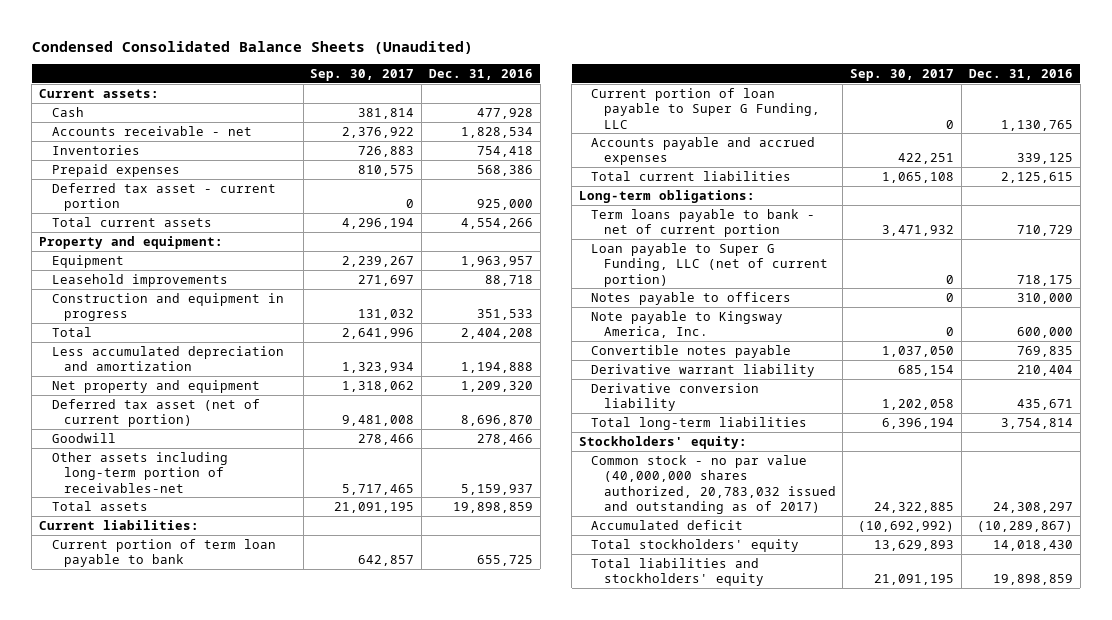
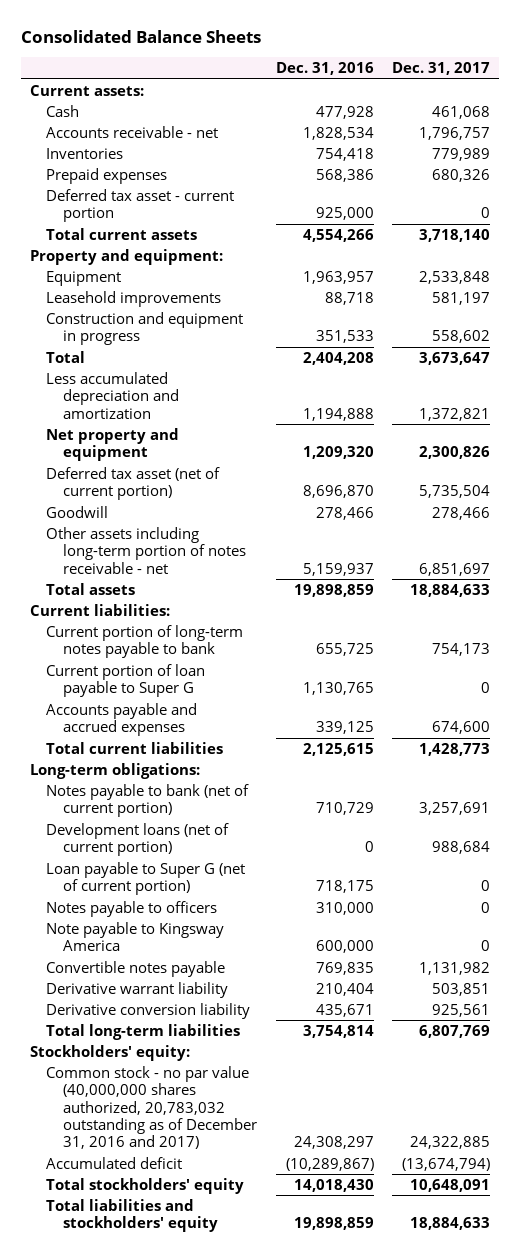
- Condensed Consolidated Balance Sheets (Unaudited)
+ Consolidated Balance Sheets
- | Sep. 30, 2017 | Dec. 31, 2016
+ | Dec. 31, 2016 | Dec. 31, 2017
- Other assets including long-term portion of receivables-net | 5,717,465 | 5,159,937
+ Other assets including long-term portion of notes receivable - net | 5,159,937 | 6,851,697
- Current portion of term loan payable to bank | 642,857 | 655,725
- Current portion of loan payable to Super G Funding, LLC | 0 | 1,130,765
+ Current portion of long-term notes payable to bank | 655,725 | 754,173
+ Current portion of loan payable to Super G | 1,130,765 | 0
- Term loans payable to bank - net of current portion | 3,471,932 | 710,729
- Loan payable to Super G Funding, LLC (net of current portion) | 0 | 718,175
+ Notes payable to bank (net of current portion) | 710,729 | 3,257,691
+ Development loans (net of current portion) | 0 | 988,684
+ Loan payable to Super G (net of current portion) | 718,175 | 0
- Note payable to Kingsway America, Inc. | 0 | 600,000
+ Note payable to Kingsway America | 600,000 | 0
- Common stock - no par value (40,000,000 shares authorized, 20,783,032 issued and outstanding as of 2017) | 24,322,885 | 24,308,297
+ Common stock - no par value (40,000,000 shares authorized, 20,783,032 outstanding as of December 31, 2016 and 2017) | 24,308,297 | 24,322,885

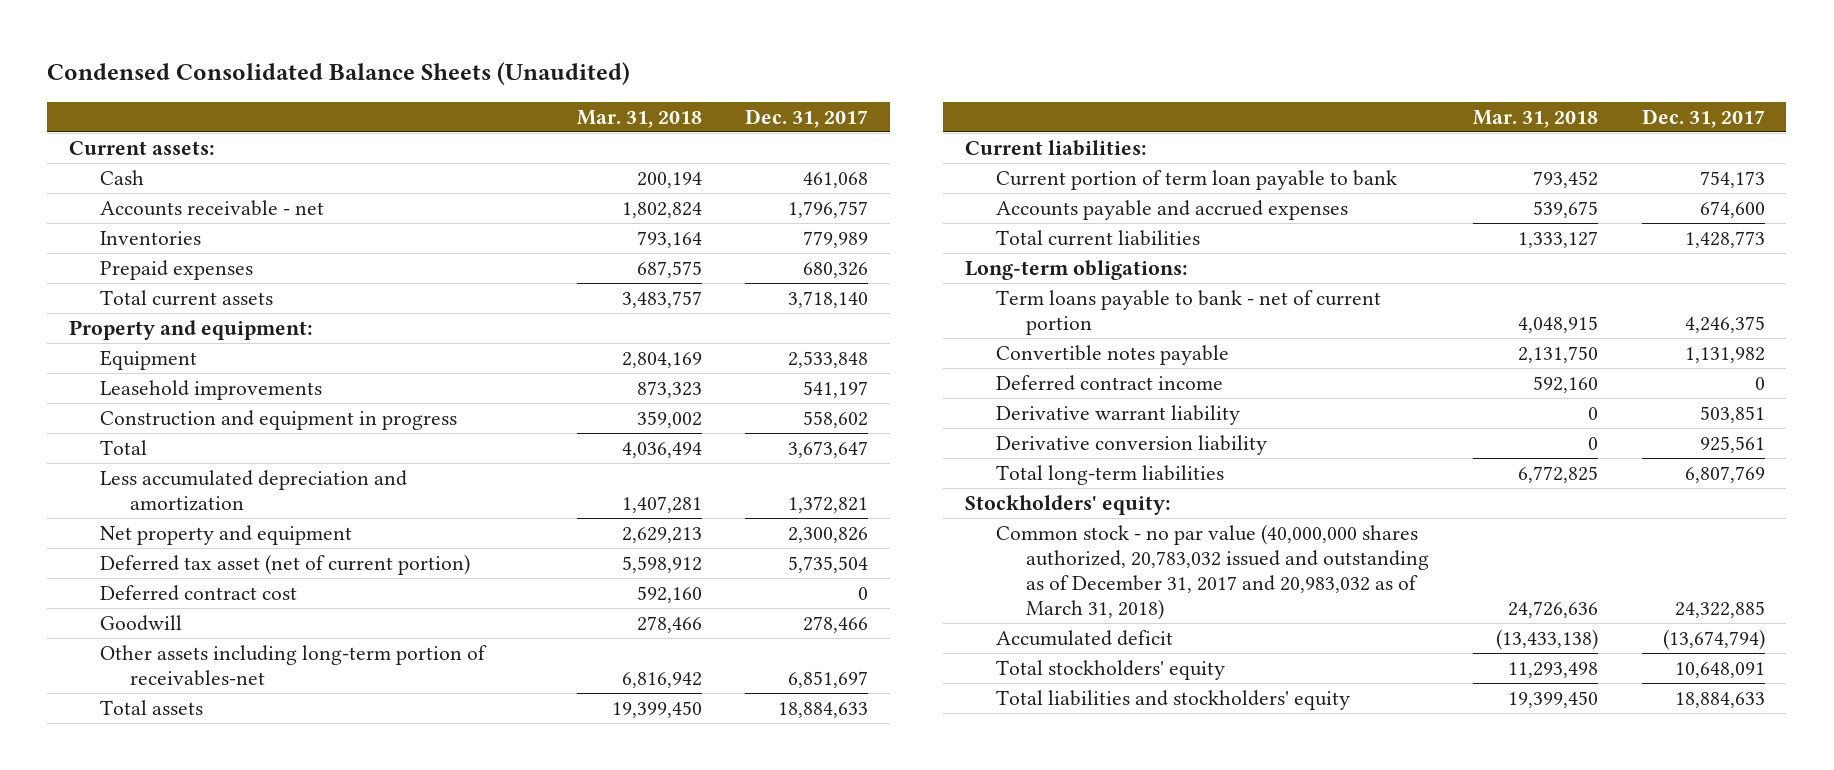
- Consolidated Balance Sheets
+ Condensed Consolidated Balance Sheets (Unaudited)
- | Dec. 31, 2016 | Dec. 31, 2017
+ | Mar. 31, 2018 | Dec. 31, 2017
- Deferred tax asset - current portion | 925,000 | 0
- Leasehold improvements | 88,718 | 581,197
+ Leasehold improvements | 873,323 | 541,197
+ Deferred contract cost | 592,160 | 0
- Other assets including long-term portion of notes receivable - net | 5,159,937 | 6,851,697
+ Other assets including long-term portion of receivables-net | 6,816,942 | 6,851,697
- Current portion of long-term notes payable to bank | 655,725 | 754,173
- Current portion of loan payable to Super G | 1,130,765 | 0
+ Current portion of term loan payable to bank | 793,452 | 754,173
- Notes payable to bank (net of current portion) | 710,729 | 3,257,691
- Development loans (net of current portion) | 0 | 988,684
- Loan payable to Super G (net of current portion) | 718,175 | 0
- Notes payable to officers | 310,000 | 0
- Note payable to Kingsway America | 600,000 | 0
+ Term loans payable to bank - net of current portion | 4,048,915 | 4,246,375
+ Deferred contract income | 592,160 | 0
- Common stock - no par value (40,000,000 shares authorized, 20,783,032 outstanding as of December 31, 2016 and 2017) | 24,308,297 | 24,322,885
+ Common stock - no par value (40,000,000 shares authorized, 20,783,032 issued and outstanding as of December 31, 2017 and 20,983,032 as of March 31, 2018) | 24,726,636 | 24,322,885

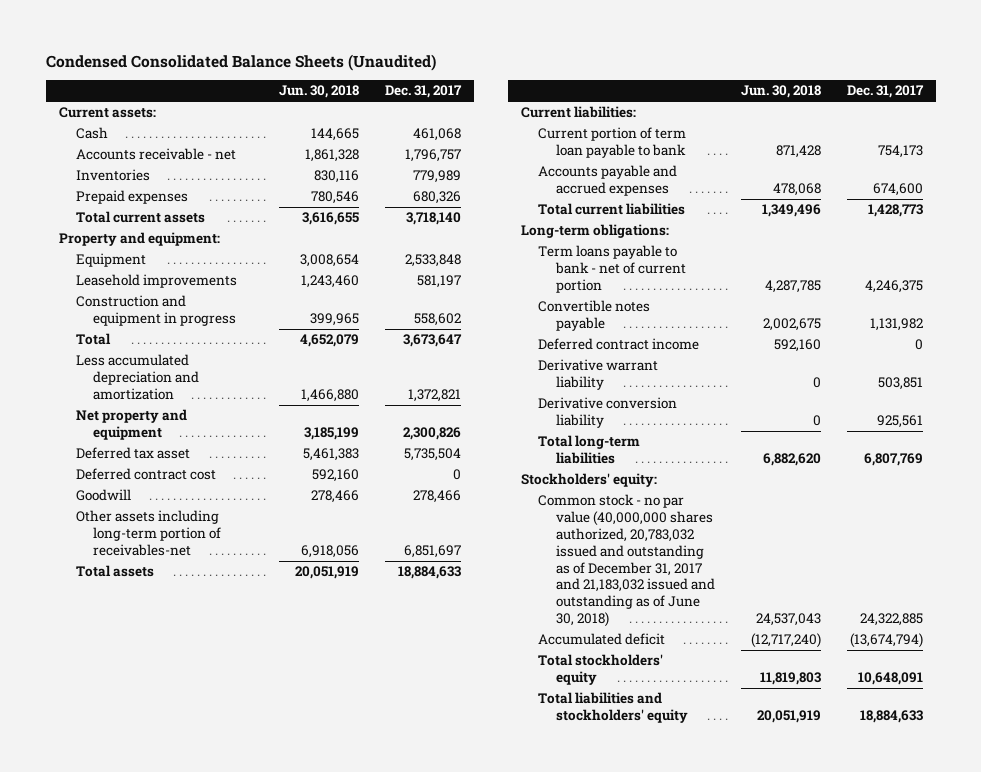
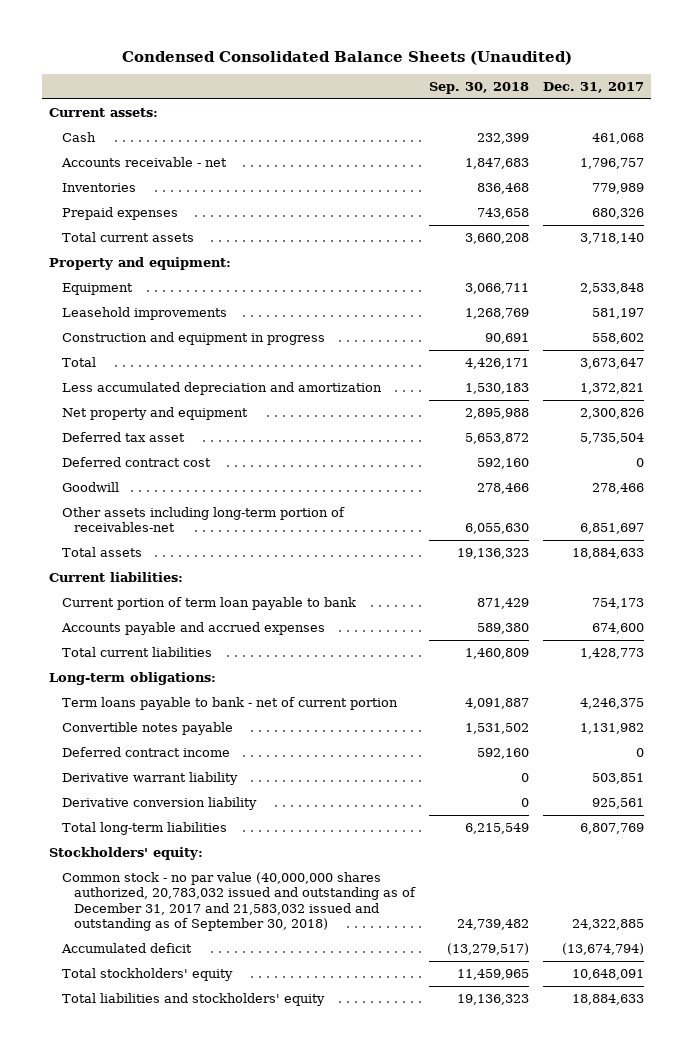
- | Jun. 30, 2018 | Dec. 31, 2017
+ | Sep. 30, 2018 | Dec. 31, 2017
- Common stock - no par value (40,000,000 shares authorized, 20,783,032 issued and outstanding as of December 31, 2017 and 21,183,032 issued and outstanding as of June 30, 2018) | 24,537,043 | 24,322,885
+ Common stock - no par value (40,000,000 shares authorized, 20,783,032 issued and outstanding as of December 31, 2017 and 21,583,032 issued and outstanding as of September 30, 2018) | 24,739,482 | 24,322,885

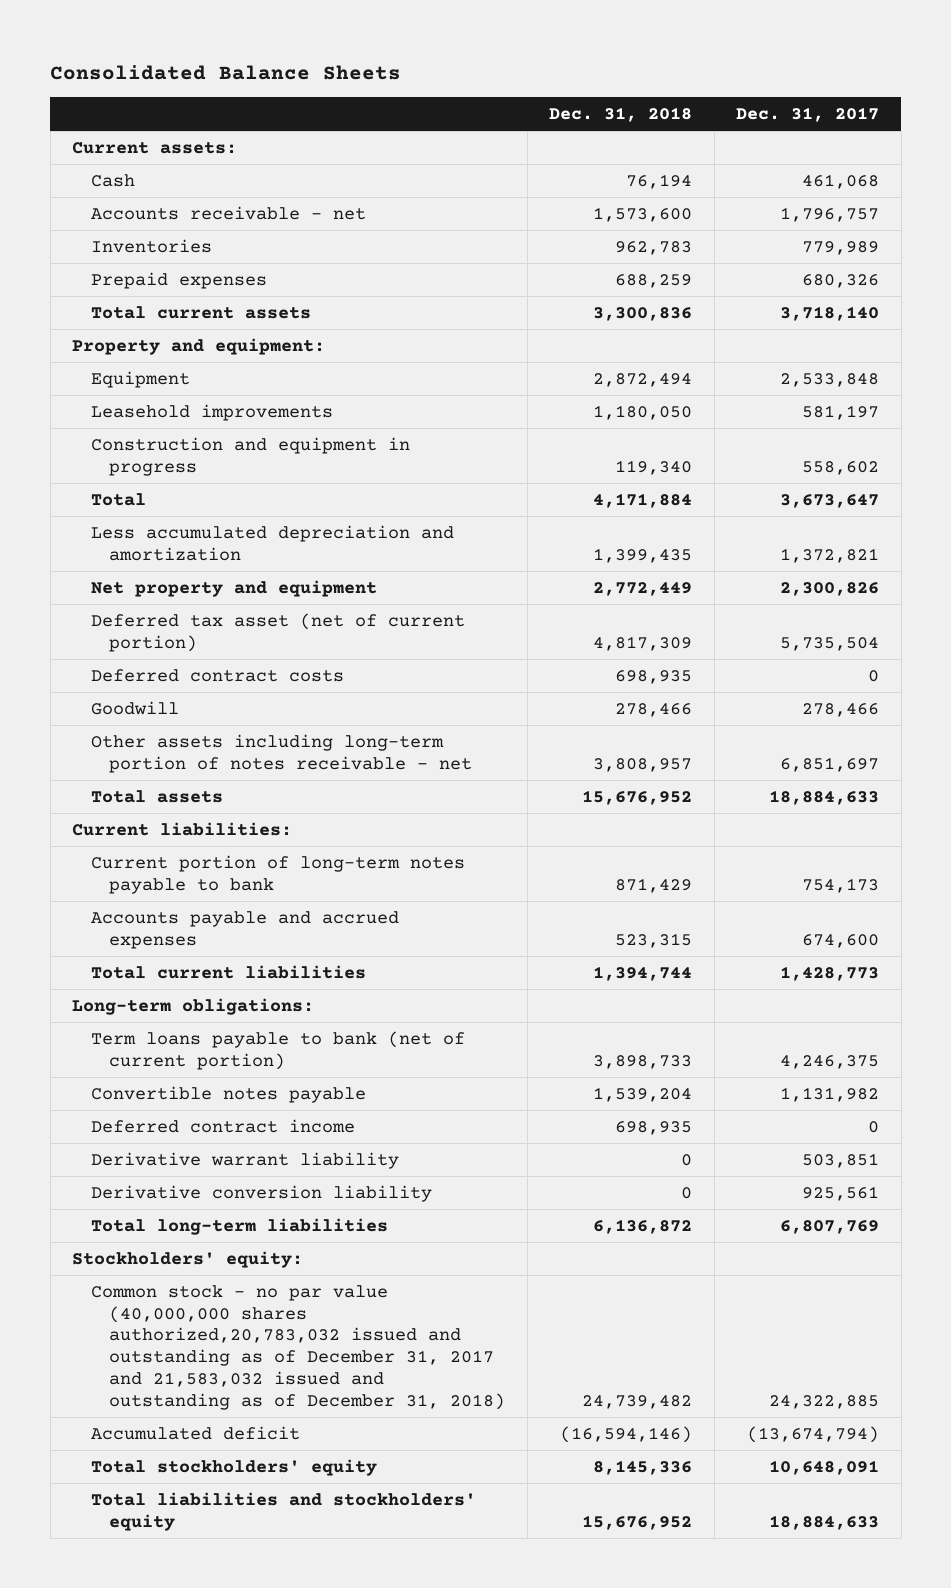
- Condensed Consolidated Balance Sheets (Unaudited)
+ Consolidated Balance Sheets
- | Sep. 30, 2018 | Dec. 31, 2017
+ | Dec. 31, 2018 | Dec. 31, 2017
- Deferred tax asset | 5,653,872 | 5,735,504
- Deferred contract cost | 592,160 | 0
+ Deferred tax asset (net of current portion) | 4,817,309 | 5,735,504
+ Deferred contract costs | 698,935 | 0
- Other assets including long-term portion of receivables-net | 6,055,630 | 6,851,697
+ Other assets including long-term portion of notes receivable - net | 3,808,957 | 6,851,697
- Current portion of term loan payable to bank | 871,429 | 754,173
+ Current portion of long-term notes payable to bank | 871,429 | 754,173
- Term loans payable to bank - net of current portion | 4,091,887 | 4,246,375
+ Term loans payable to bank (net of current portion) | 3,898,733 | 4,246,375
- Common stock - no par value (40,000,000 shares authorized, 20,783,032 issued and outstanding as of December 31, 2017 and 21,583,032 issued and outstanding as of September 30, 2018) | 24,739,482 | 24,322,885
+ Common stock - no par value (40,000,000 shares authorized,20,783,032 issued and outstanding as of December 31, 2017 and 21,583,032 issued and outstanding as of December 31, 2018) | 24,739,482 | 24,322,885

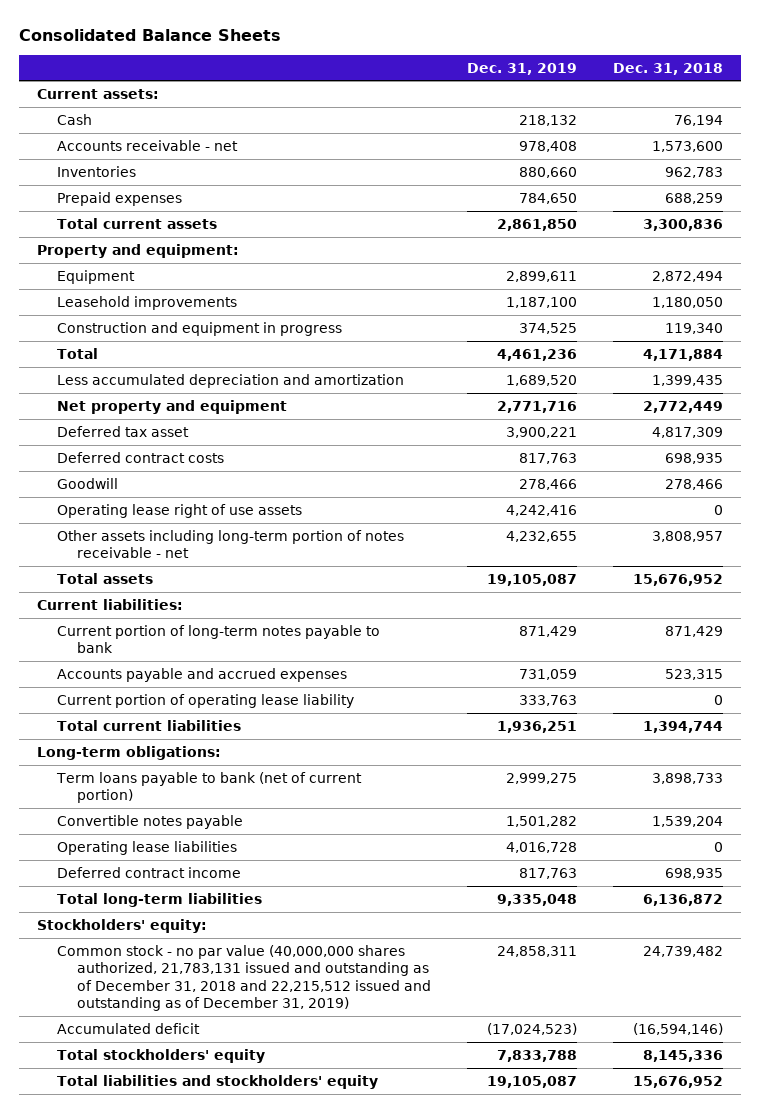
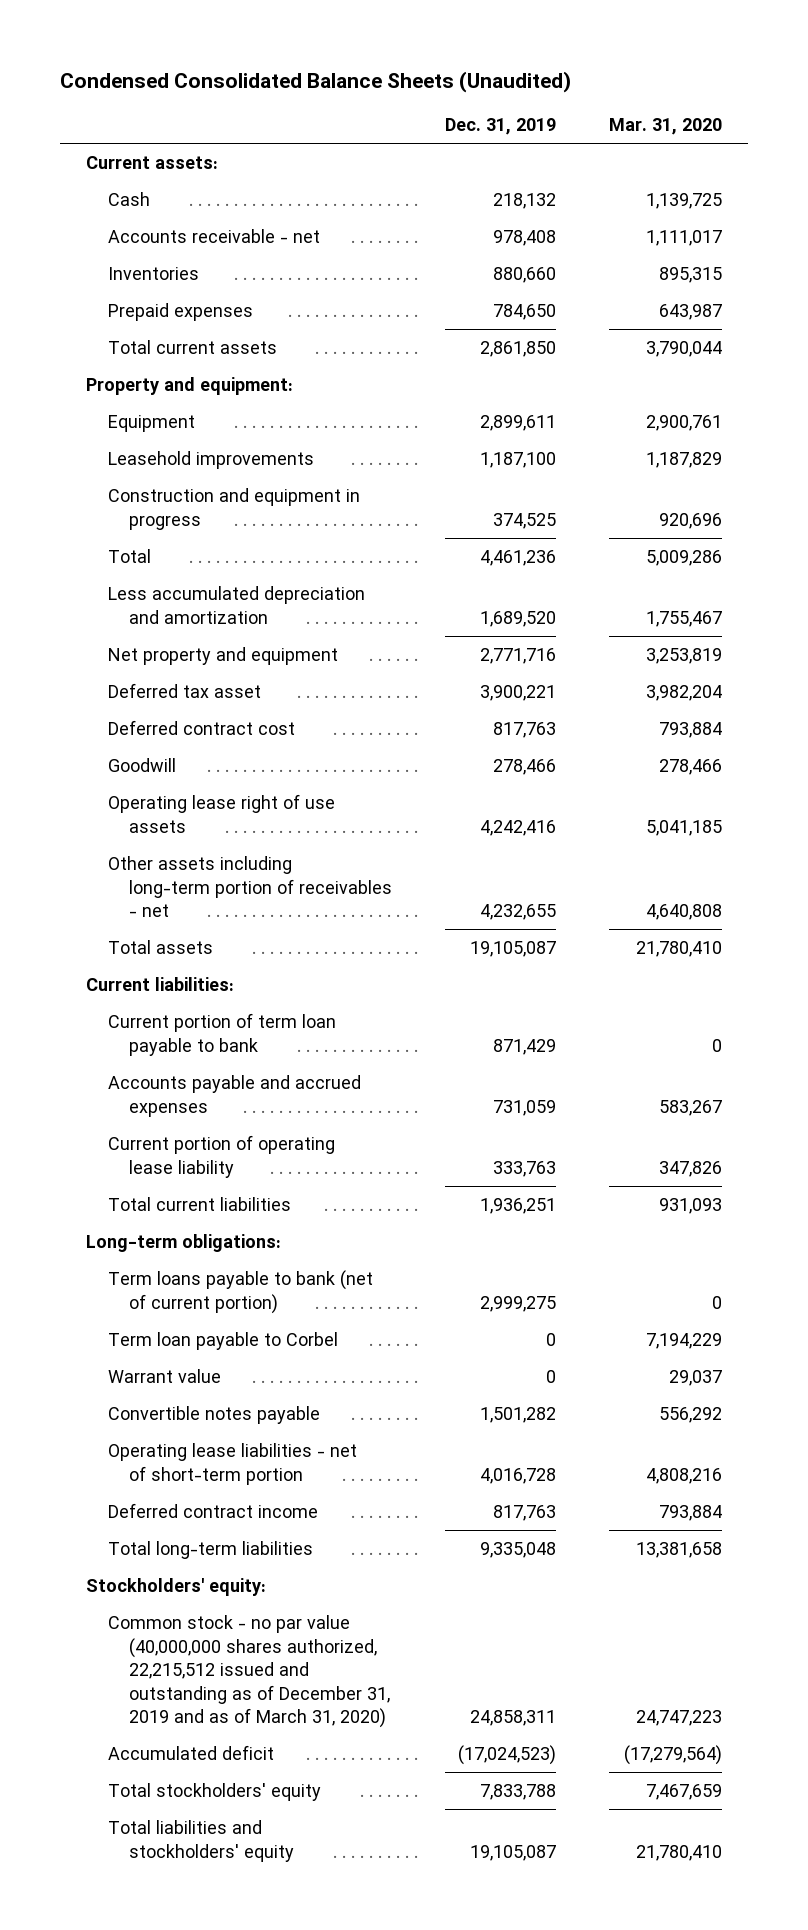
- Consolidated Balance Sheets
+ Condensed Consolidated Balance Sheets (Unaudited)
- | Dec. 31, 2019 | Dec. 31, 2018
+ | Dec. 31, 2019 | Mar. 31, 2020
- Deferred contract costs | 817,763 | 698,935
+ Deferred contract cost | 817,763 | 793,884
- Other assets including long-term portion of notes receivable - net | 4,232,655 | 3,808,957
+ Other assets including long-term portion of receivables - net | 4,232,655 | 4,640,808
- Current portion of long-term notes payable to bank | 871,429 | 871,429
+ Current portion of term loan payable to bank | 871,429 | 0
+ Term loan payable to Corbel | 0 | 7,194,229
+ Warrant value | 0 | 29,037
- Operating lease liabilities | 4,016,728 | 0
+ Operating lease liabilities - net of short-term portion | 4,016,728 | 4,808,216
- Common stock - no par value (40,000,000 shares authorized, 21,783,131 issued and outstanding as of December 31, 2018 and 22,215,512 issued and outstanding as of December 31, 2019) | 24,858,311 | 24,739,482
+ Common stock - no par value (40,000,000 shares authorized, 22,215,512 issued and outstanding as of December 31, 2019 and as of March 31, 2020) | 24,858,311 | 24,747,223

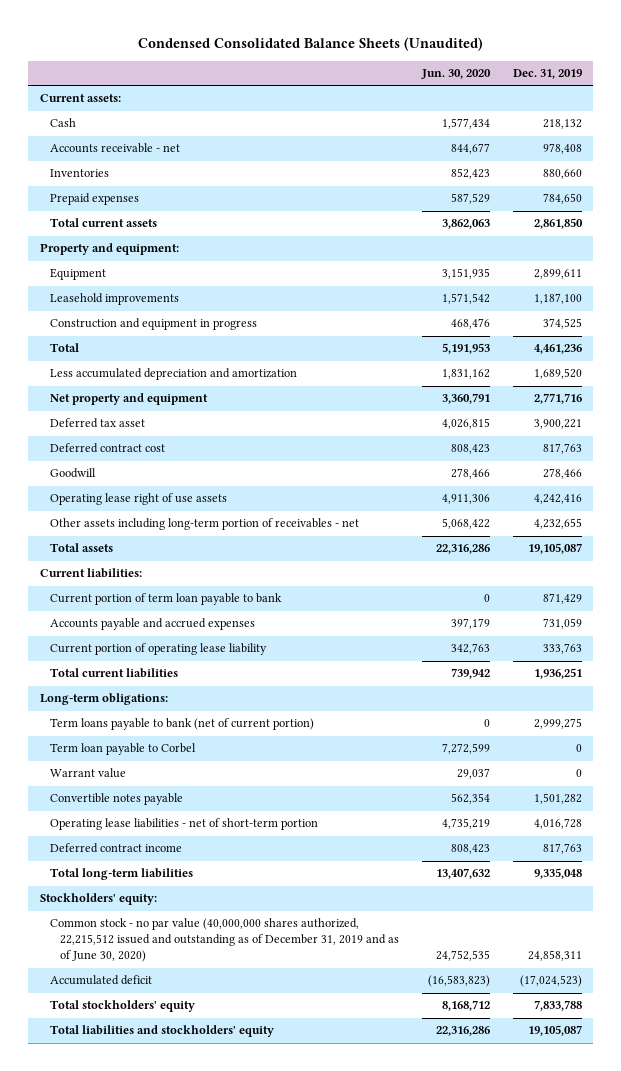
- | Dec. 31, 2019 | Mar. 31, 2020
+ | Jun. 30, 2020 | Dec. 31, 2019
- Common stock - no par value (40,000,000 shares authorized, 22,215,512 issued and outstanding as of December 31, 2019 and as of March 31, 2020) | 24,858,311 | 24,747,223
+ Common stock - no par value (40,000,000 shares authorized, 22,215,512 issued and outstanding as of December 31, 2019 and as of June 30, 2020) | 24,752,535 | 24,858,311

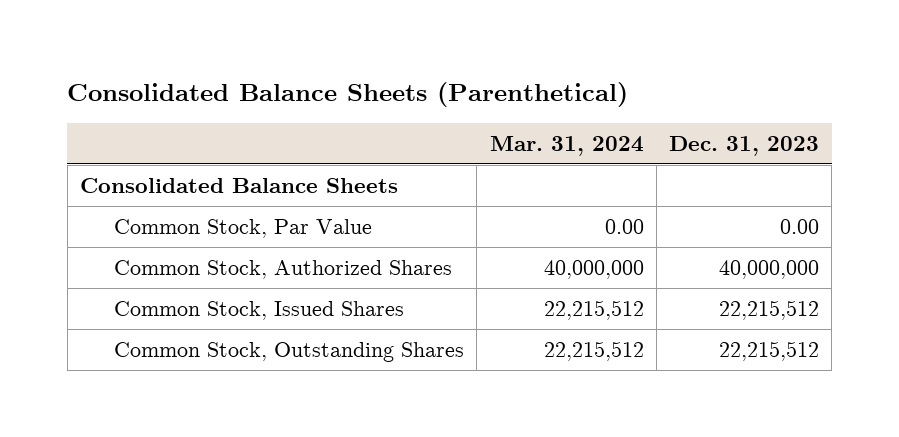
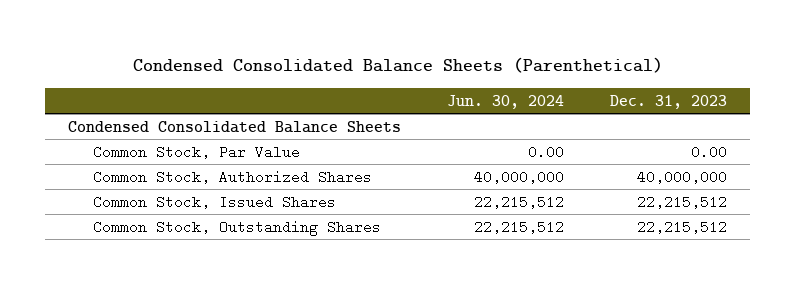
- Consolidated Balance Sheets (Parenthetical)
+ Condensed Consolidated Balance Sheets (Parenthetical)
- | Mar. 31, 2024 | Dec. 31, 2023
+ | Jun. 30, 2024 | Dec. 31, 2023
- Consolidated Balance Sheets
+ Condensed Consolidated Balance Sheets

